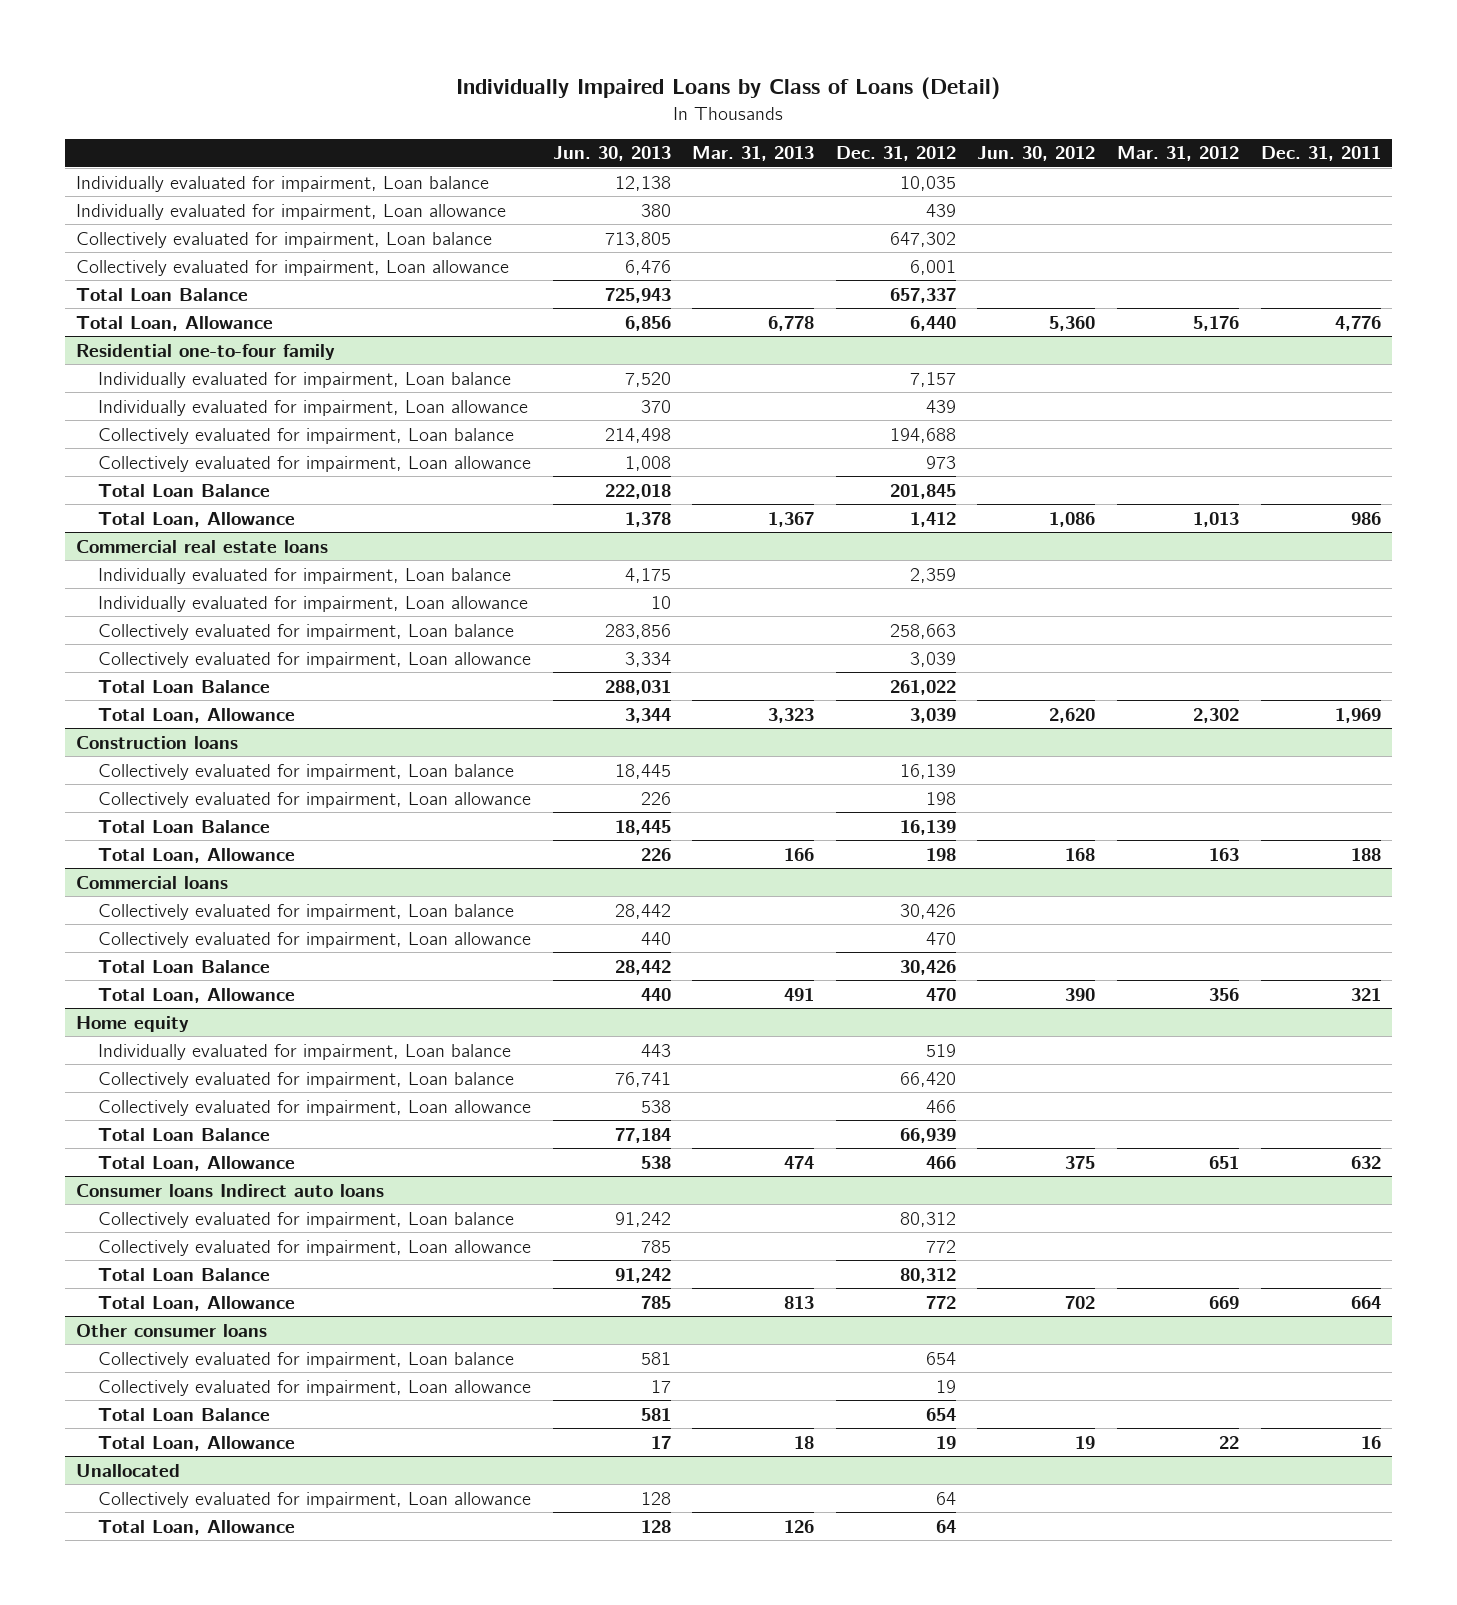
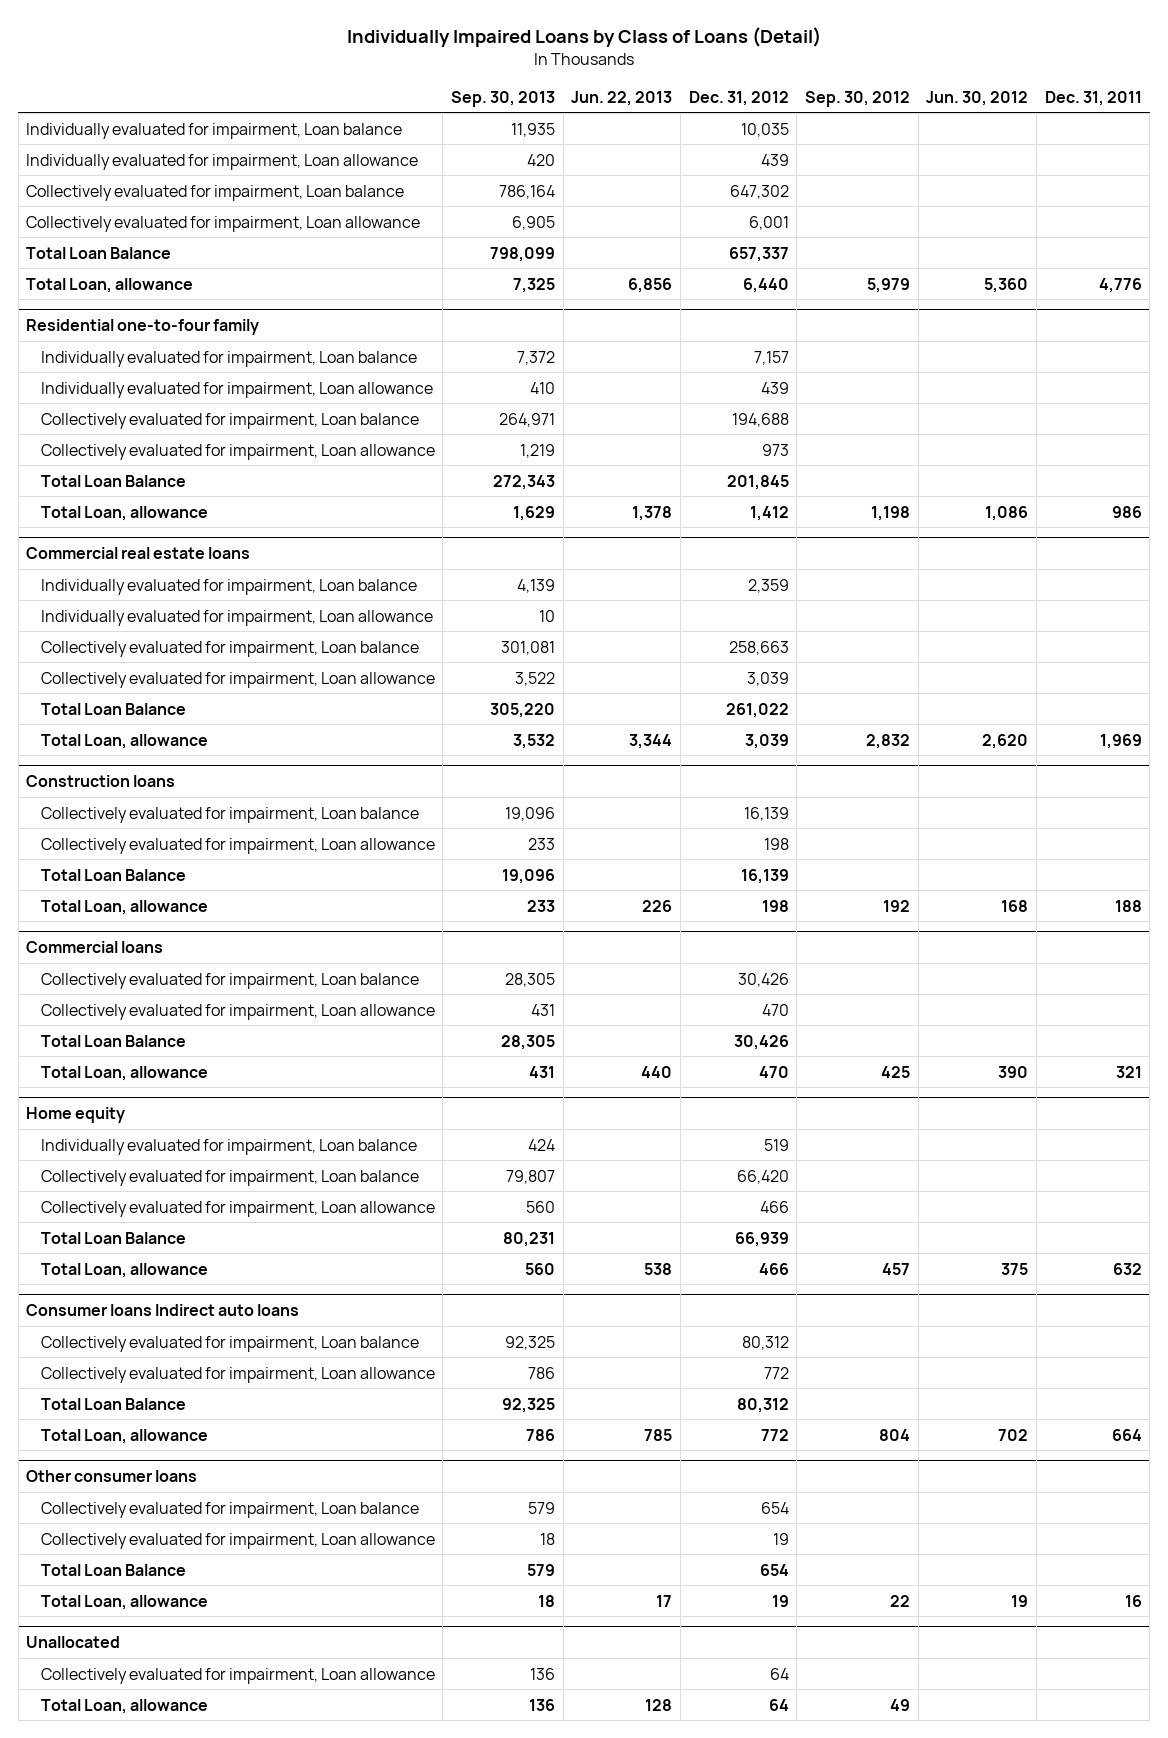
- | Jun. 30, 2013 | Mar. 31, 2013 | Dec. 31, 2012 | Jun. 30, 2012 | Mar. 31, 2012 | Dec. 31, 2011
+ | Sep. 30, 2013 | Jun. 22, 2013 | Dec. 31, 2012 | Sep. 30, 2012 | Jun. 30, 2012 | Dec. 31, 2011
- Total Loan, Allowance | 6,856 | 6,778 | 6,440 | 5,360 | 5,176 | 4,776
+ Total Loan, allowance | 7,325 | 6,856 | 6,440 | 5,979 | 5,360 | 4,776
@ Residential one-to-four family
- Total Loan, Allowance | 1,378 | 1,367 | 1,412 | 1,086 | 1,013 | 986
+ Total Loan, allowance | 1,629 | 1,378 | 1,412 | 1,198 | 1,086 | 986
@ Commercial real estate loans
- Total Loan, Allowance | 3,344 | 3,323 | 3,039 | 2,620 | 2,302 | 1,969
+ Total Loan, allowance | 3,532 | 3,344 | 3,039 | 2,832 | 2,620 | 1,969
@ Construction loans
- Total Loan, Allowance | 226 | 166 | 198 | 168 | 163 | 188
+ Total Loan, allowance | 233 | 226 | 198 | 192 | 168 | 188
@ Commercial loans
- Total Loan, Allowance | 440 | 491 | 470 | 390 | 356 | 321
+ Total Loan, allowance | 431 | 440 | 470 | 425 | 390 | 321
@ Home equity
- Total Loan, Allowance | 538 | 474 | 466 | 375 | 651 | 632
+ Total Loan, allowance | 560 | 538 | 466 | 457 | 375 | 632
@ Consumer loans Indirect auto loans
- Total Loan, Allowance | 785 | 813 | 772 | 702 | 669 | 664
+ Total Loan, allowance | 786 | 785 | 772 | 804 | 702 | 664
@ Other consumer loans
- Total Loan, Allowance | 17 | 18 | 19 | 19 | 22 | 16
+ Total Loan, allowance | 18 | 17 | 19 | 22 | 19 | 16
@ Unallocated
- Total Loan, Allowance | 128 | 126 | 64 | | |
+ Total Loan, allowance | 136 | 128 | 64 | 49 | |

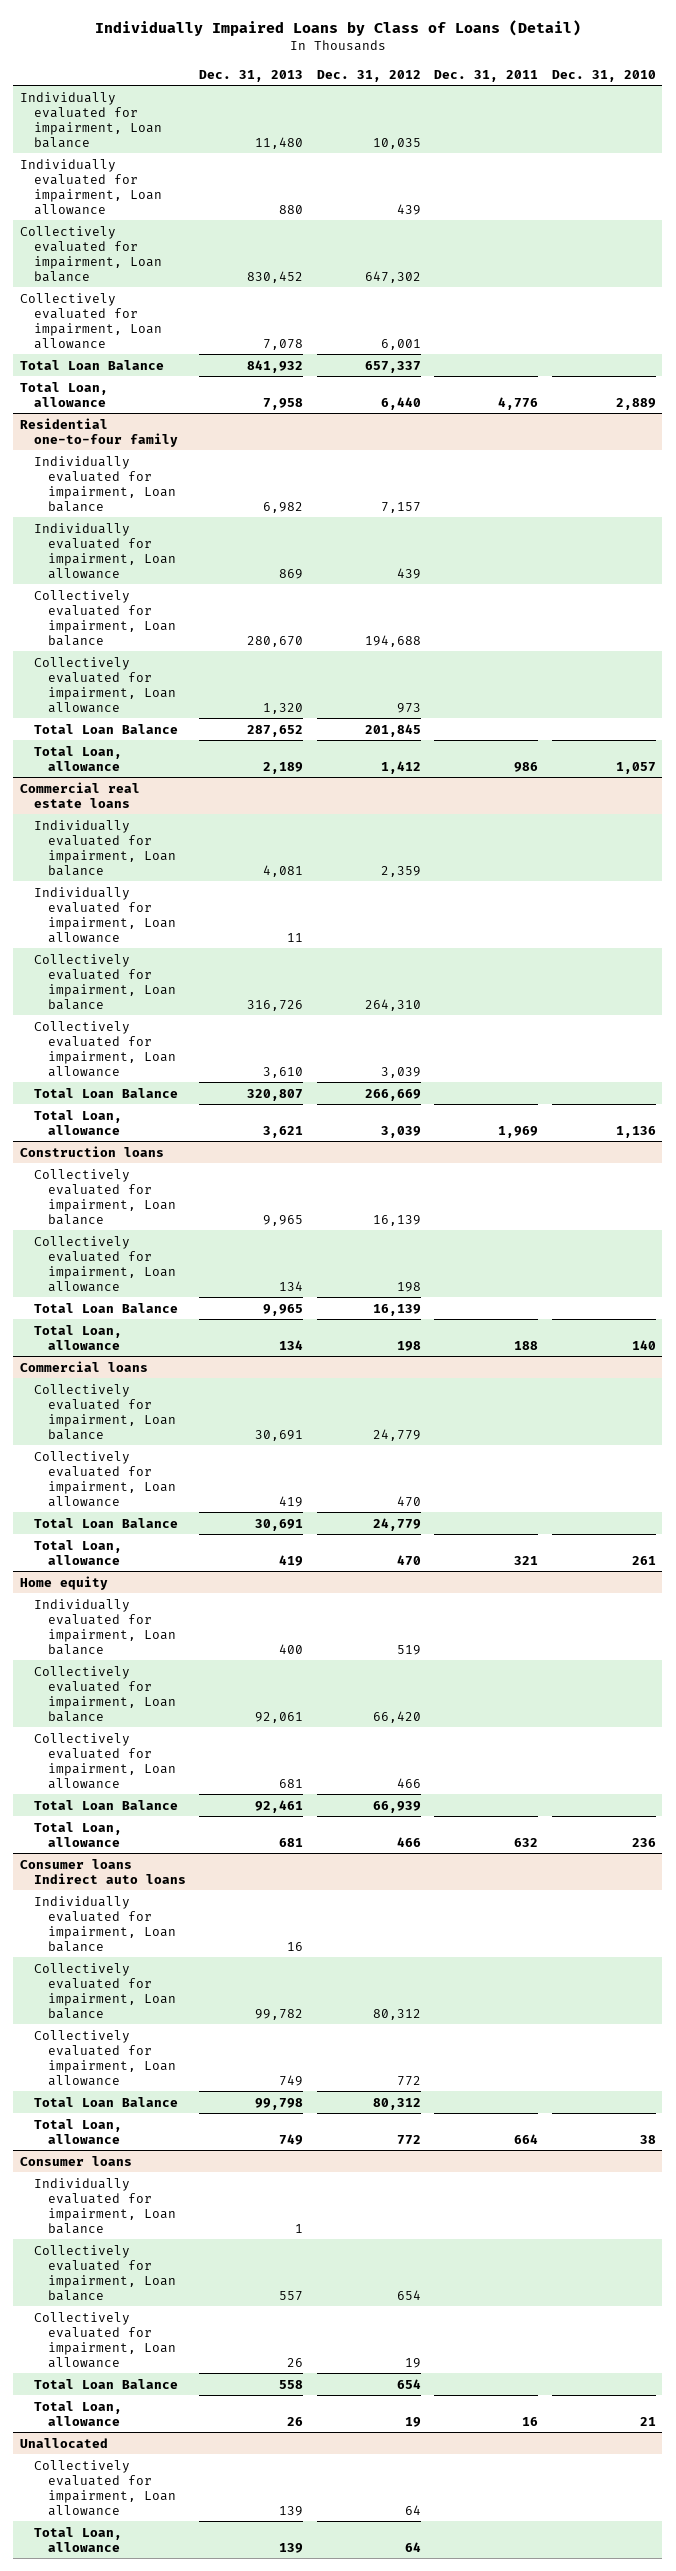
- | Sep. 30, 2013 | Jun. 22, 2013 | Dec. 31, 2012 | Sep. 30, 2012 | Jun. 30, 2012 | Dec. 31, 2011
+ | Dec. 31, 2013 | Dec. 31, 2012 | Dec. 31, 2011 | Dec. 31, 2010
@ Commercial real estate loans
- Collectively evaluated for impairment, Loan balance | 301,081 | | 258,663 | | |
+ Collectively evaluated for impairment, Loan balance | 316,726 | 264,310 | |
- Total Loan Balance | 305,220 | | 261,022 | | |
+ Total Loan Balance | 320,807 | 266,669 | |
@ Commercial loans
- Collectively evaluated for impairment, Loan balance | 28,305 | | 30,426 | | |
+ Collectively evaluated for impairment, Loan balance | 30,691 | 24,779 | |
- Total Loan Balance | 28,305 | | 30,426 | | |
+ Total Loan Balance | 30,691 | 24,779 | |
@ Consumer loans Indirect auto loans
+ Individually evaluated for impairment, Loan balance | 16 | | |
- Other consumer loans
+ Consumer loans
+ Individually evaluated for impairment, Loan balance | 1 | | |

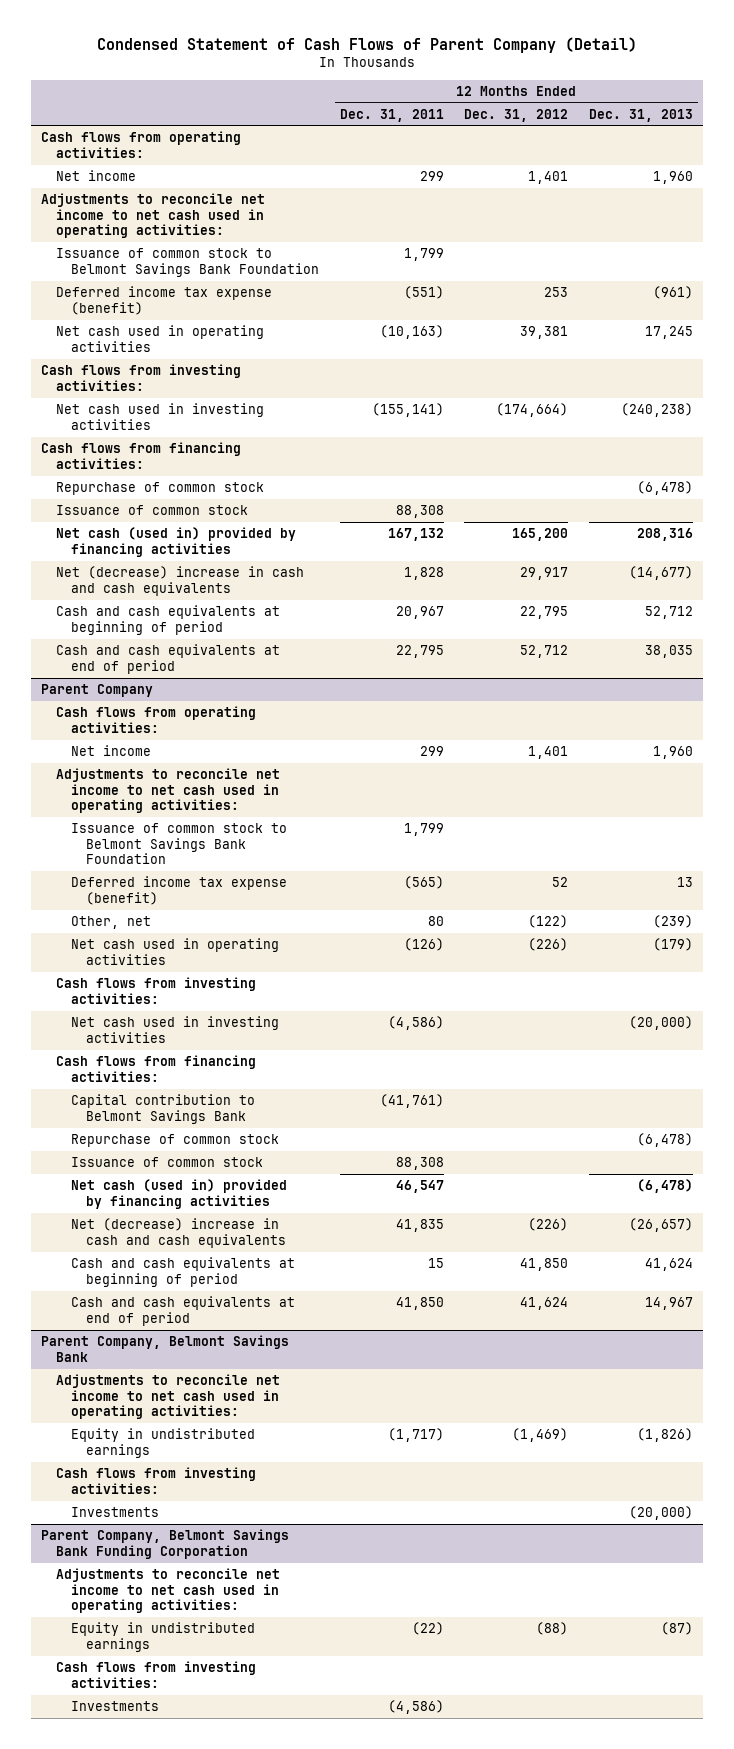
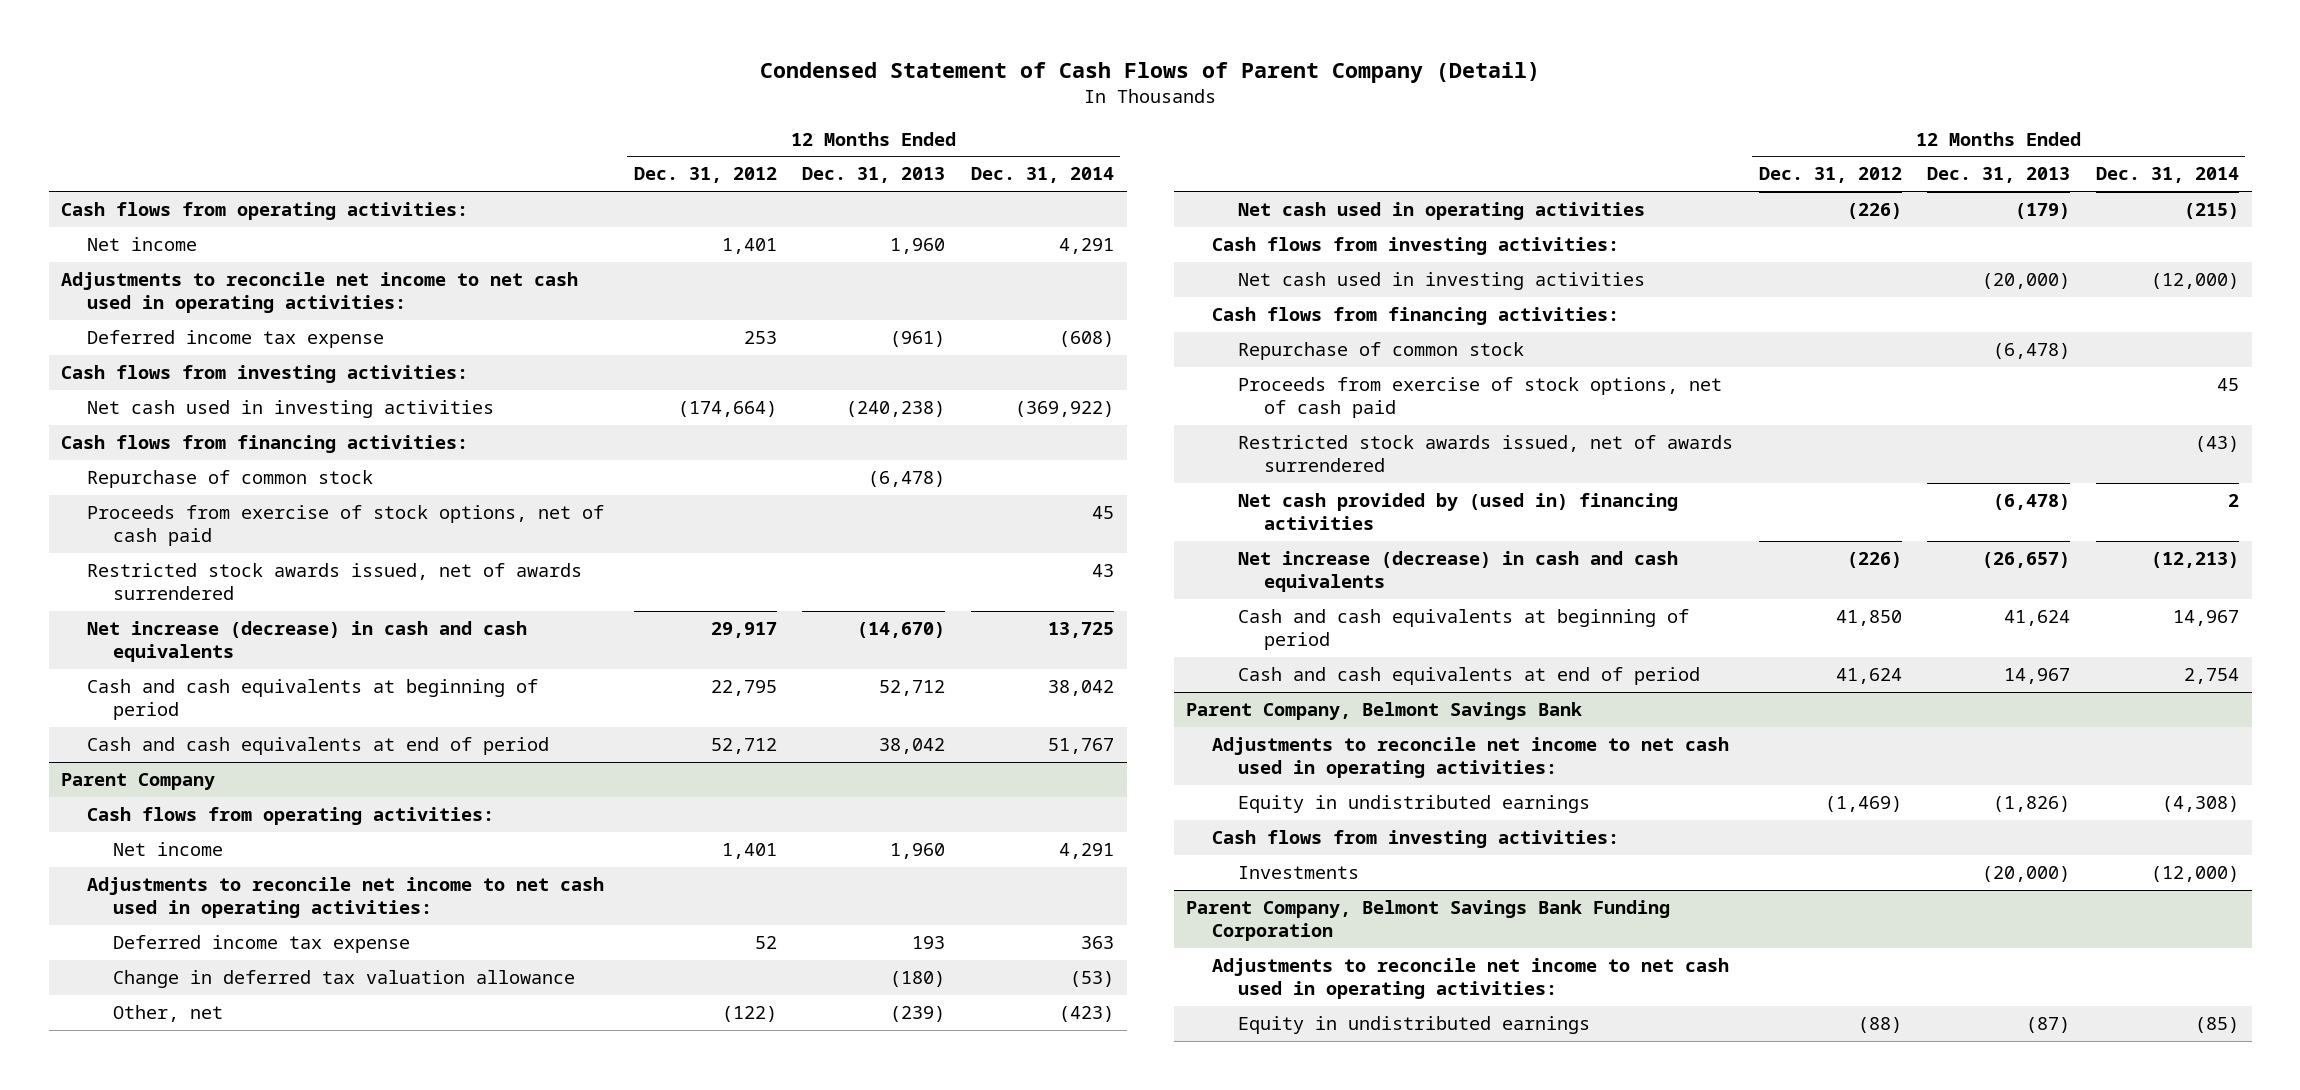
- | 12 Months Ended Dec. 31, 2011 | 12 Months Ended Dec. 31, 2012 | 12 Months Ended Dec. 31, 2013
+ | 12 Months Ended Dec. 31, 2012 | 12 Months Ended Dec. 31, 2013 | 12 Months Ended Dec. 31, 2014
- Issuance of common stock to Belmont Savings Bank Foundation | 1,799 | |
- Deferred income tax expense (benefit) | (551) | 253 | (961)
- Net cash used in operating activities | (10,163) | 39,381 | 17,245
+ Deferred income tax expense | 253 | (961) | (608)
- Issuance of common stock | 88,308 | |
- Net cash (used in) provided by financing activities | 167,132 | 165,200 | 208,316
- Net (decrease) increase in cash and cash equivalents | 1,828 | 29,917 | (14,677)
+ Proceeds from exercise of stock options, net of cash paid | | | 45
+ Restricted stock awards issued, net of awards surrendered | | | 43
+ Net increase (decrease) in cash and cash equivalents | 29,917 | (14,670) | 13,725
- Cash and cash equivalents at end of period | 22,795 | 52,712 | 38,035
+ Cash and cash equivalents at end of period | 52,712 | 38,042 | 51,767
@ Parent Company
- Issuance of common stock to Belmont Savings Bank Foundation | 1,799 | |
- Deferred income tax expense (benefit) | (565) | 52 | 13
+ Deferred income tax expense | 52 | 193 | 363
+ Change in deferred tax valuation allowance | | (180) | (53)
- Capital contribution to Belmont Savings Bank | (41,761) | |
- Issuance of common stock | 88,308 | |
- Net cash (used in) provided by financing activities | 46,547 | | (6,478)
- Net (decrease) increase in cash and cash equivalents | 41,835 | (226) | (26,657)
+ Proceeds from exercise of stock options, net of cash paid | | | 45
+ Restricted stock awards issued, net of awards surrendered | | | (43)
+ Net cash provided by (used in) financing activities | | (6,478) | 2
+ Net increase (decrease) in cash and cash equivalents | (226) | (26,657) | (12,213)
@ Parent Company, Belmont Savings Bank Funding Corporation
- Cash flows from investing activities:
- Investments | (4,586) | |

